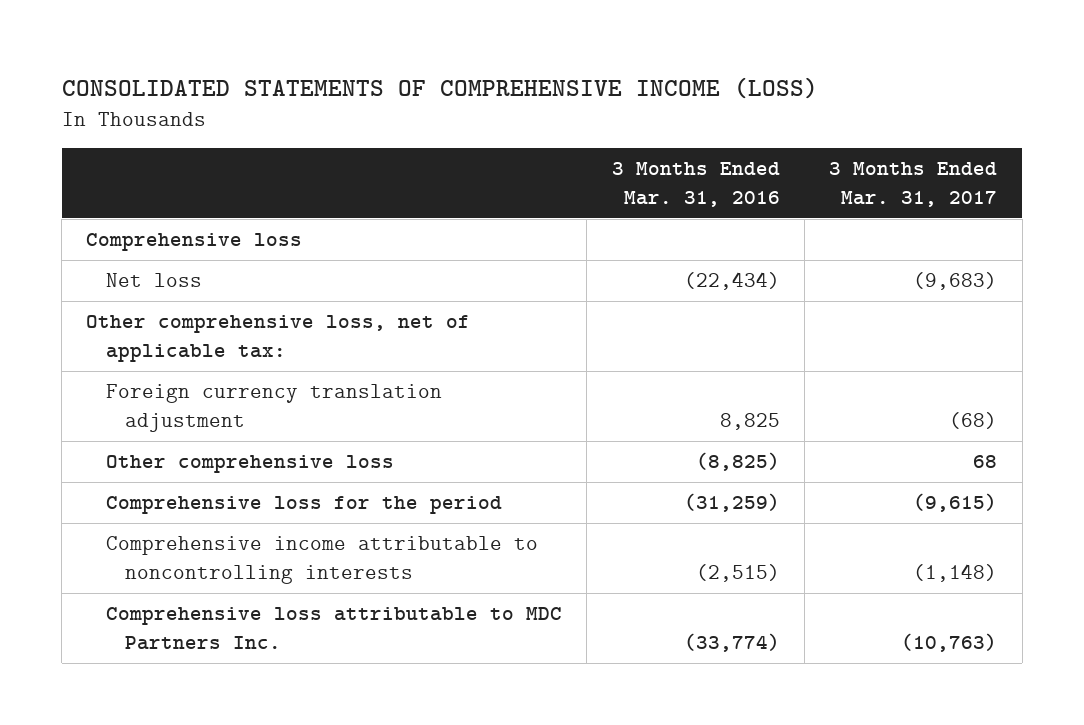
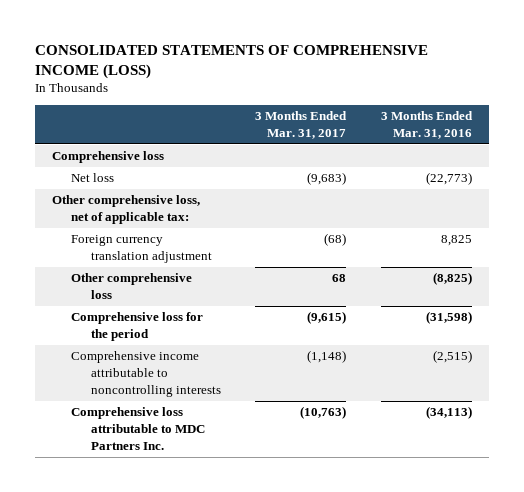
- | 3 Months Ended Mar. 31, 2016 | 3 Months Ended Mar. 31, 2017
+ | 3 Months Ended Mar. 31, 2017 | 3 Months Ended Mar. 31, 2016
- Net loss | (22,434) | (9,683)
+ Net loss | (9,683) | (22,773)
- Comprehensive loss for the period | (31,259) | (9,615)
+ Comprehensive loss for the period | (9,615) | (31,598)
- Comprehensive loss attributable to MDC Partners Inc. | (33,774) | (10,763)
+ Comprehensive loss attributable to MDC Partners Inc. | (10,763) | (34,113)

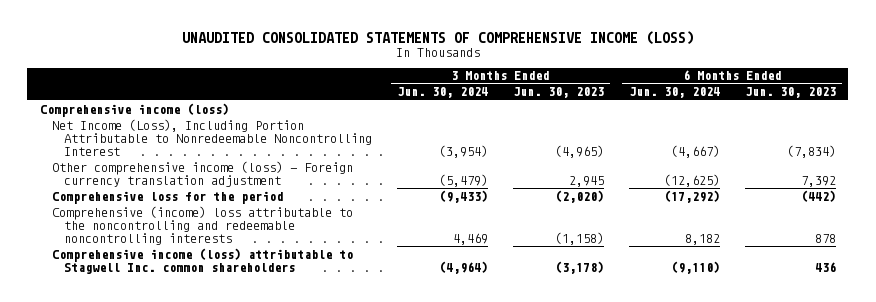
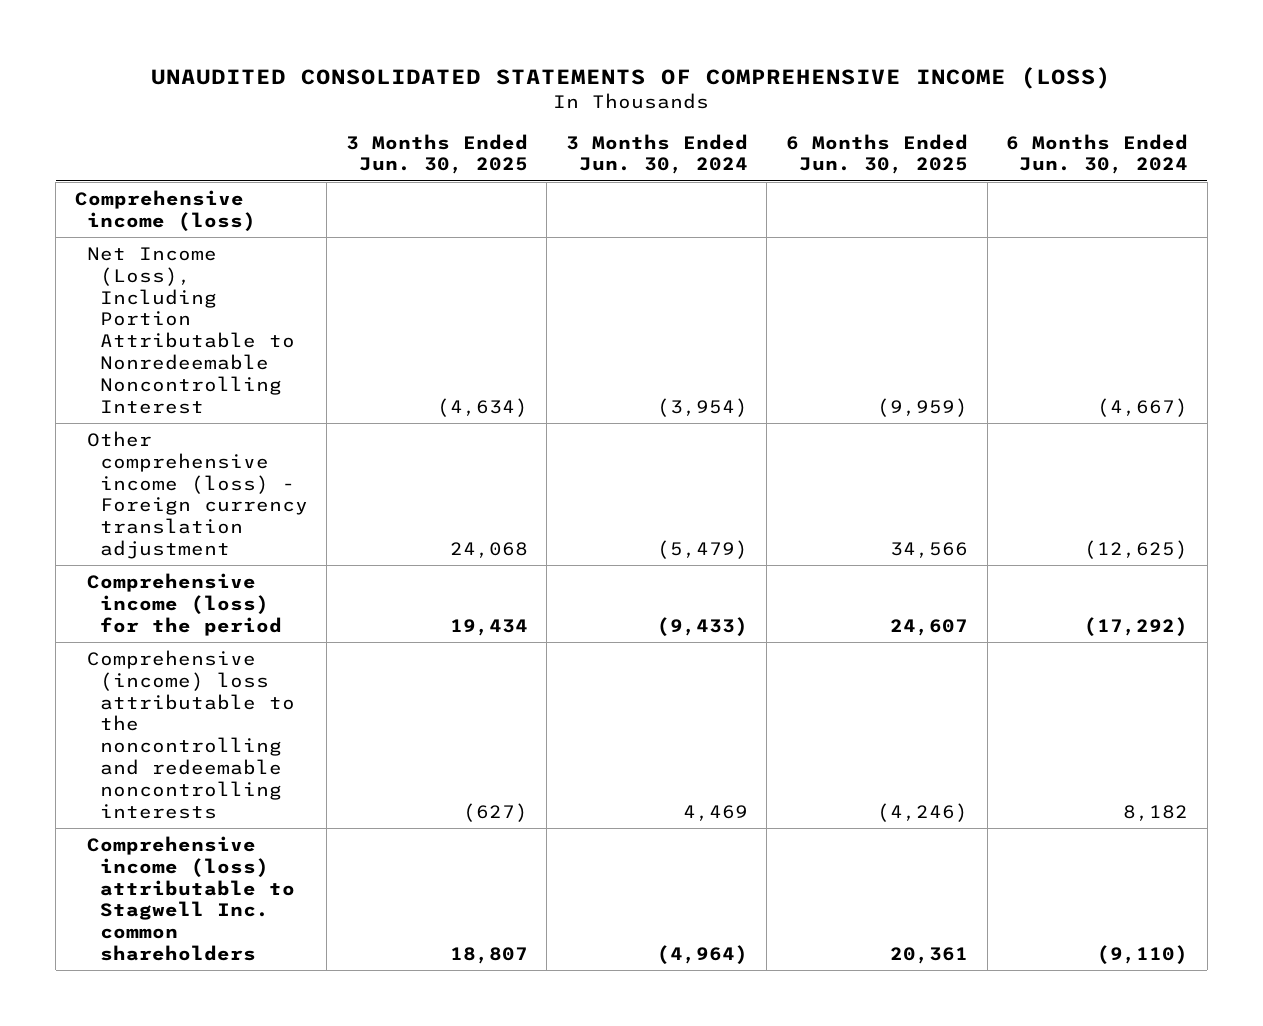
- | 3 Months Ended Jun. 30, 2024 | 3 Months Ended Jun. 30, 2023 | 6 Months Ended Jun. 30, 2024 | 6 Months Ended Jun. 30, 2023
+ | 3 Months Ended Jun. 30, 2025 | 3 Months Ended Jun. 30, 2024 | 6 Months Ended Jun. 30, 2025 | 6 Months Ended Jun. 30, 2024
- Comprehensive loss for the period | (9,433) | (2,020) | (17,292) | (442)
+ Comprehensive income (loss) for the period | 19,434 | (9,433) | 24,607 | (17,292)

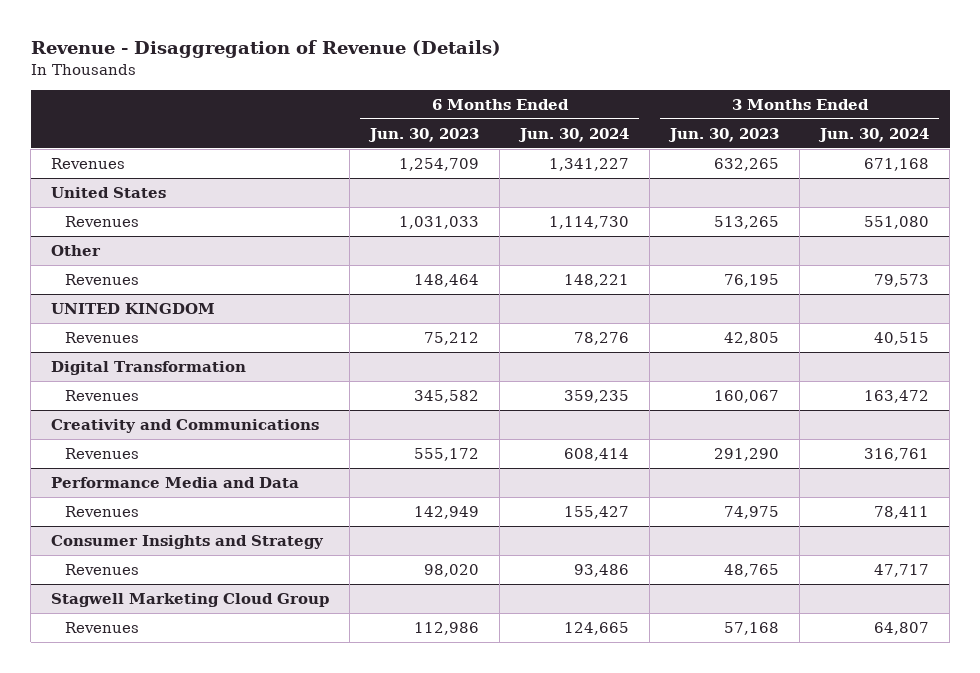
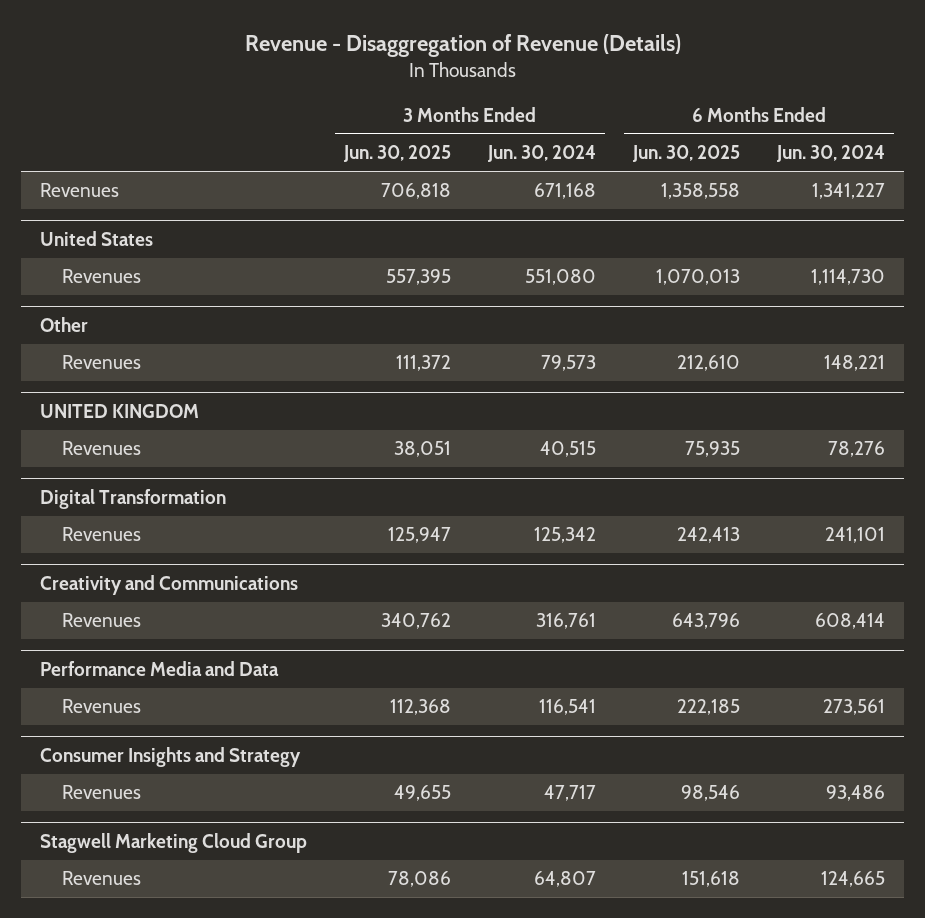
- | 6 Months Ended Jun. 30, 2023 | 6 Months Ended Jun. 30, 2024 | 3 Months Ended Jun. 30, 2023 | 3 Months Ended Jun. 30, 2024
+ | 3 Months Ended Jun. 30, 2025 | 3 Months Ended Jun. 30, 2024 | 6 Months Ended Jun. 30, 2025 | 6 Months Ended Jun. 30, 2024
@ Digital Transformation
- Revenues | 345,582 | 359,235 | 160,067 | 163,472
+ Revenues | 125,947 | 125,342 | 242,413 | 241,101
@ Performance Media and Data
- Revenues | 142,949 | 155,427 | 74,975 | 78,411
+ Revenues | 112,368 | 116,541 | 222,185 | 273,561

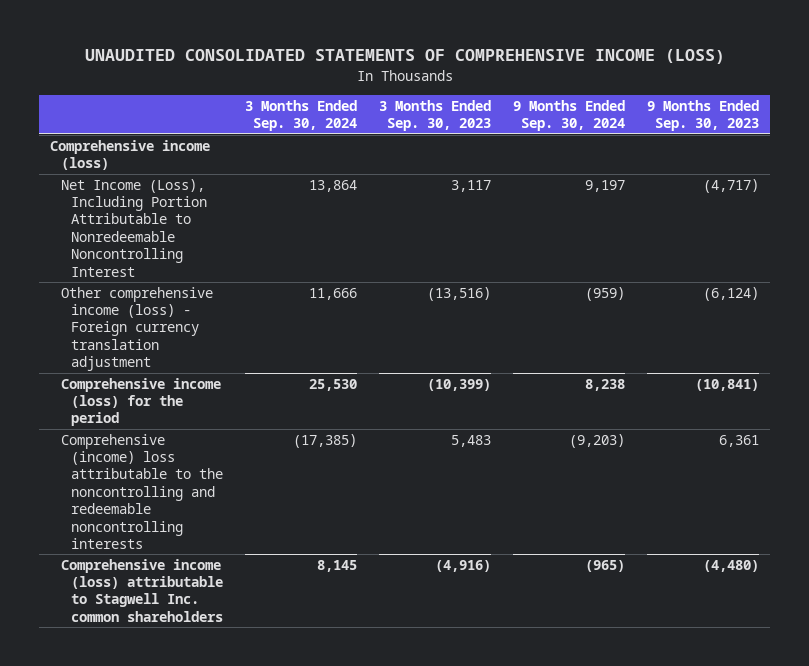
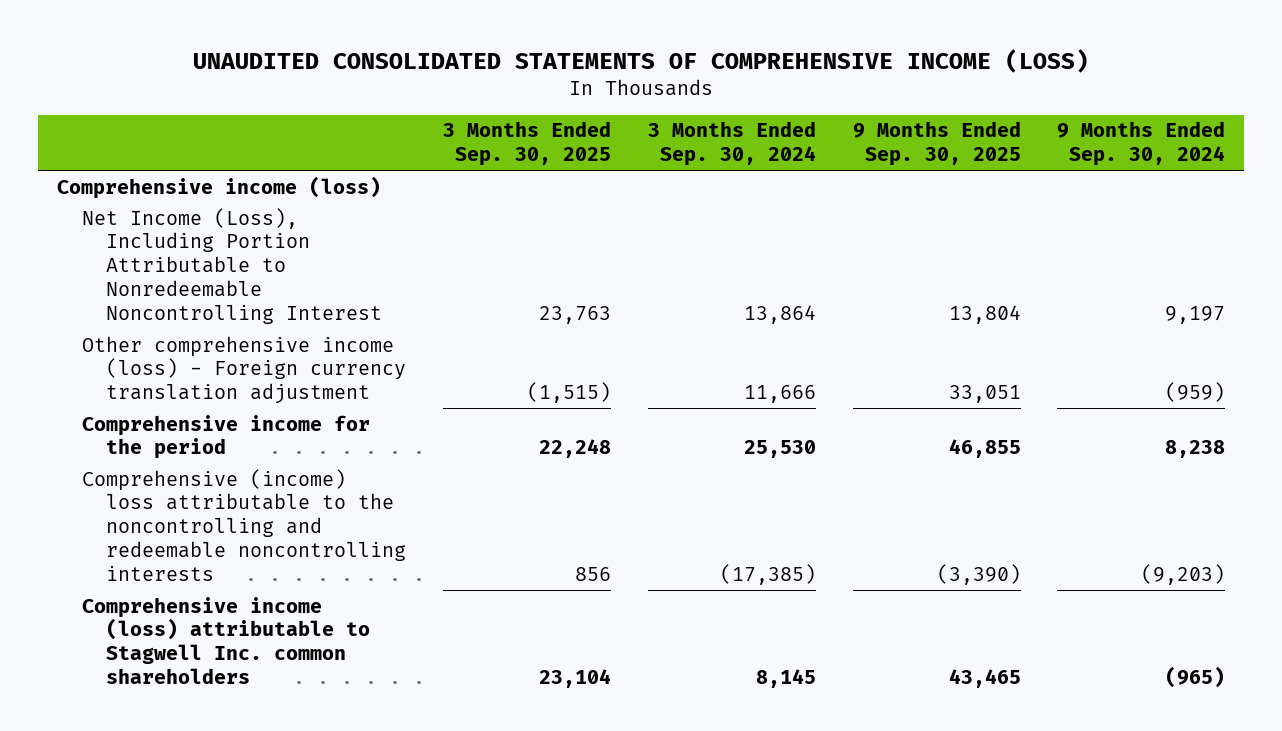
- | 3 Months Ended Sep. 30, 2024 | 3 Months Ended Sep. 30, 2023 | 9 Months Ended Sep. 30, 2024 | 9 Months Ended Sep. 30, 2023
+ | 3 Months Ended Sep. 30, 2025 | 3 Months Ended Sep. 30, 2024 | 9 Months Ended Sep. 30, 2025 | 9 Months Ended Sep. 30, 2024
- Comprehensive income (loss) for the period | 25,530 | (10,399) | 8,238 | (10,841)
+ Comprehensive income for the period | 22,248 | 25,530 | 46,855 | 8,238

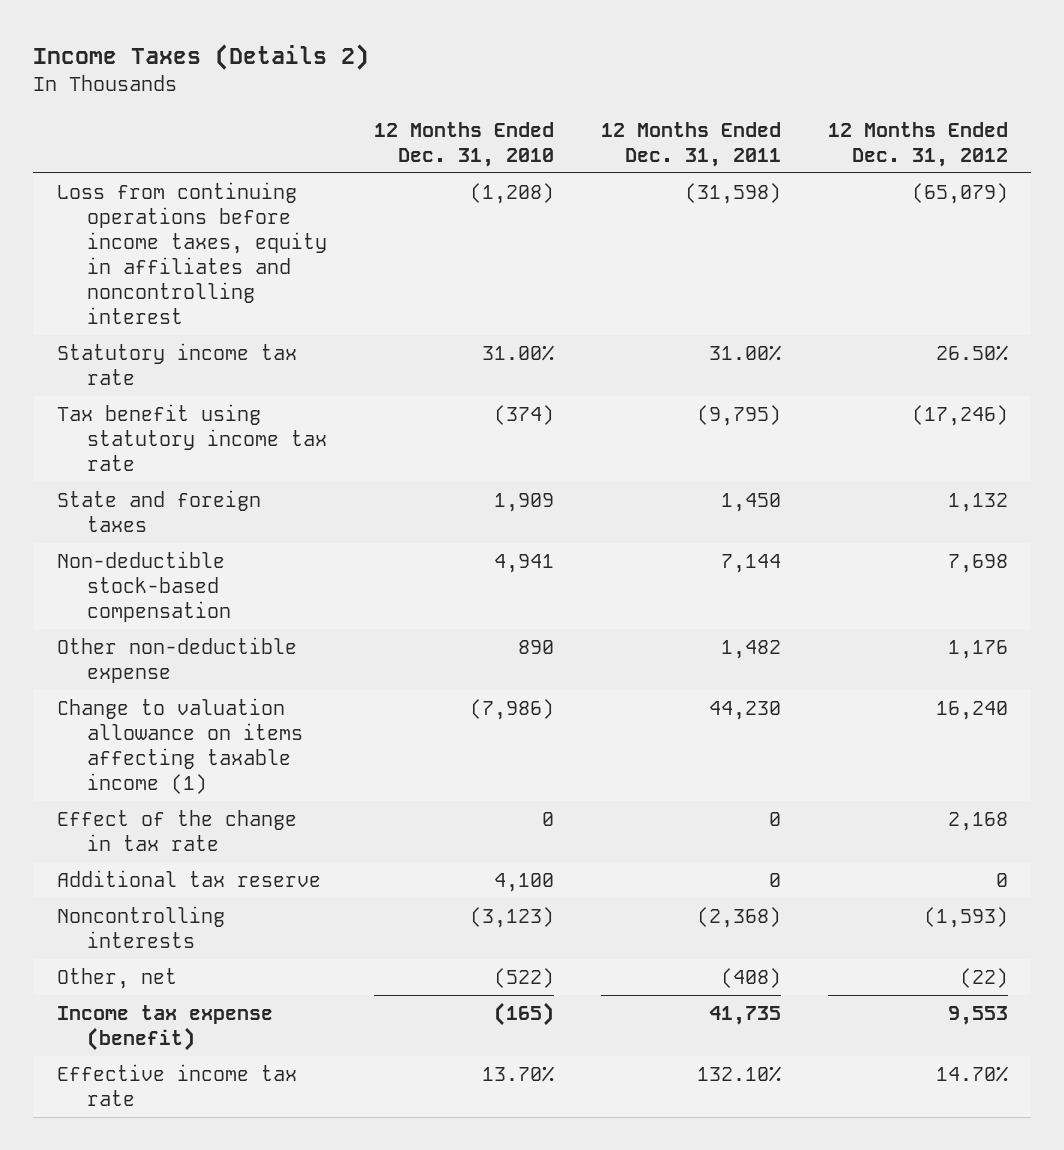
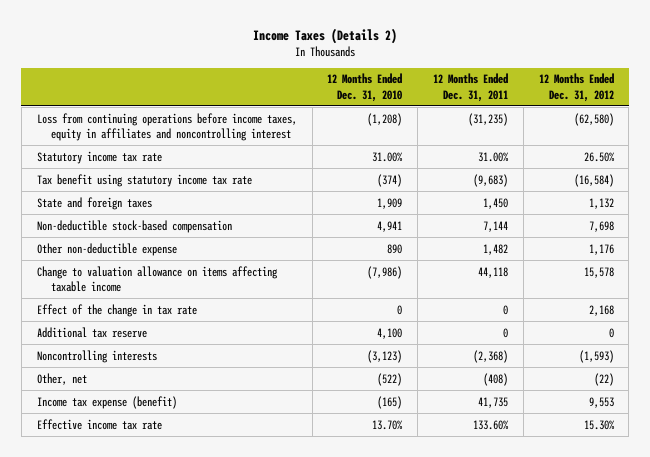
- Loss from continuing operations before income taxes, equity in affiliates and noncontrolling interest | (1,208) | (31,598) | (65,079)
+ Loss from continuing operations before income taxes, equity in affiliates and noncontrolling interest | (1,208) | (31,235) | (62,580)
- Tax benefit using statutory income tax rate | (374) | (9,795) | (17,246)
+ Tax benefit using statutory income tax rate | (374) | (9,683) | (16,584)
- Change to valuation allowance on items affecting taxable income (1) | (7,986) | 44,230 | 16,240
+ Change to valuation allowance on items affecting taxable income | (7,986) | 44,118 | 15,578
- Effective income tax rate | 13.70% | 132.10% | 14.70%
+ Effective income tax rate | 13.70% | 133.60% | 15.30%

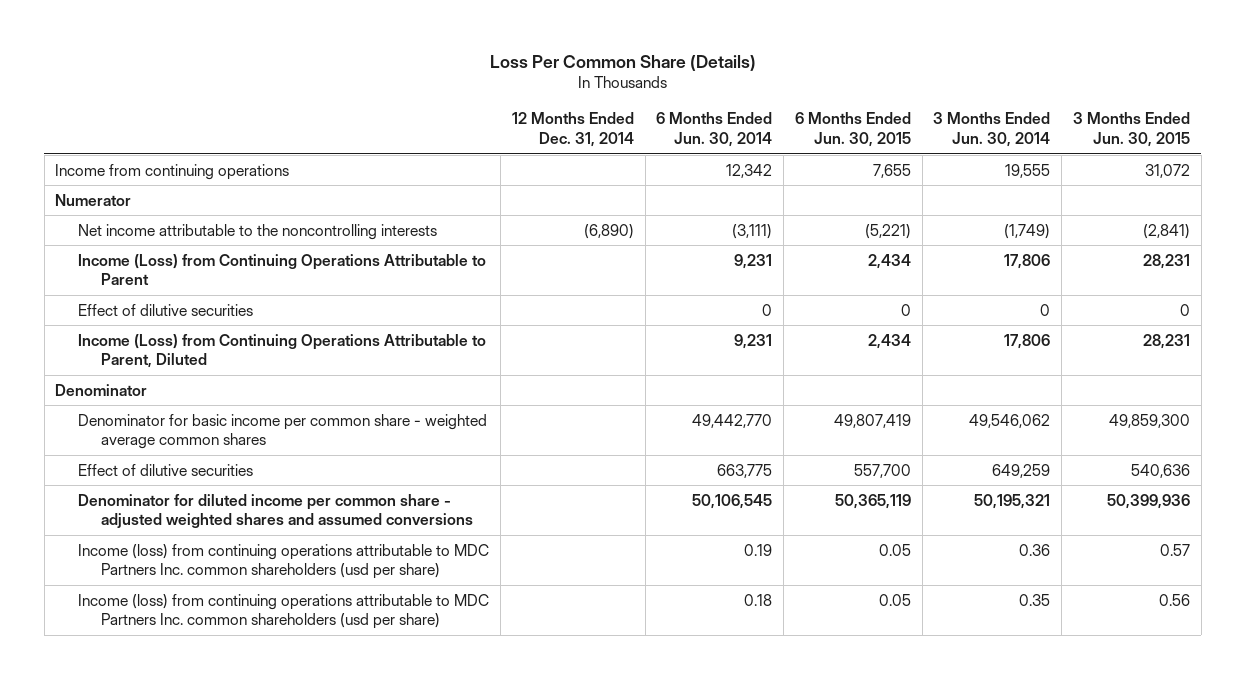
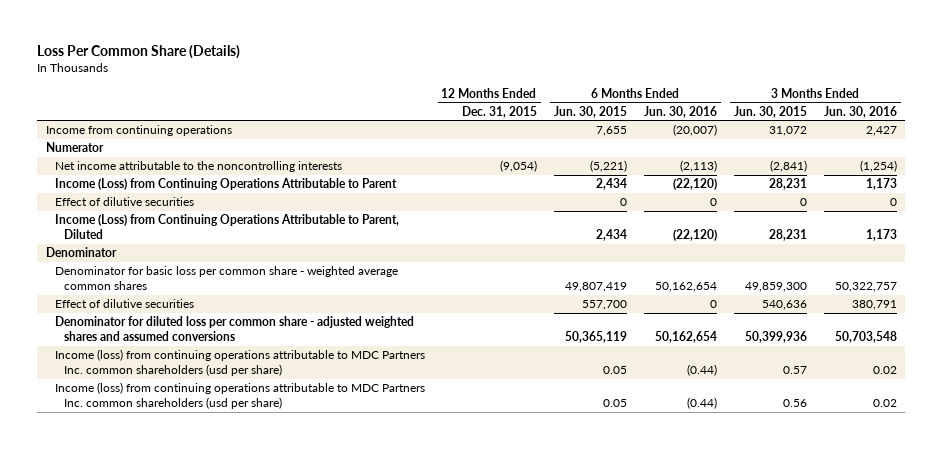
- | 12 Months Ended Dec. 31, 2014 | 6 Months Ended Jun. 30, 2014 | 6 Months Ended Jun. 30, 2015 | 3 Months Ended Jun. 30, 2014 | 3 Months Ended Jun. 30, 2015
+ | 12 Months Ended Dec. 31, 2015 | 6 Months Ended Jun. 30, 2015 | 6 Months Ended Jun. 30, 2016 | 3 Months Ended Jun. 30, 2015 | 3 Months Ended Jun. 30, 2016
- Denominator for basic income per common share - weighted average common shares | | 49,442,770 | 49,807,419 | 49,546,062 | 49,859,300
+ Denominator for basic loss per common share - weighted average common shares | | 49,807,419 | 50,162,654 | 49,859,300 | 50,322,757
- Denominator for diluted income per common share - adjusted weighted shares and assumed conversions | | 50,106,545 | 50,365,119 | 50,195,321 | 50,399,936
+ Denominator for diluted loss per common share - adjusted weighted shares and assumed conversions | | 50,365,119 | 50,162,654 | 50,399,936 | 50,703,548

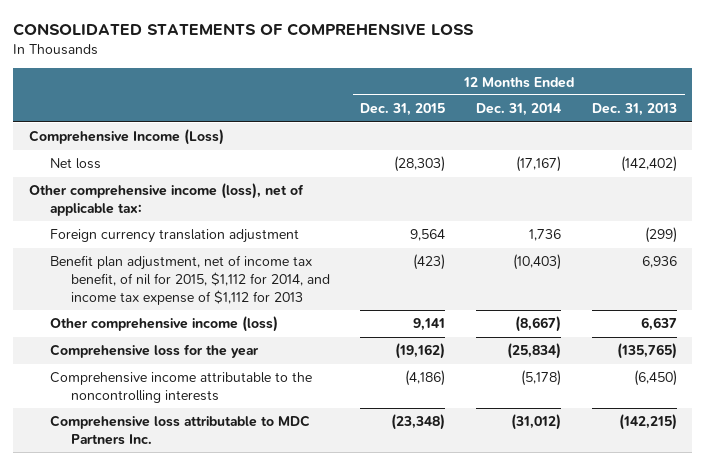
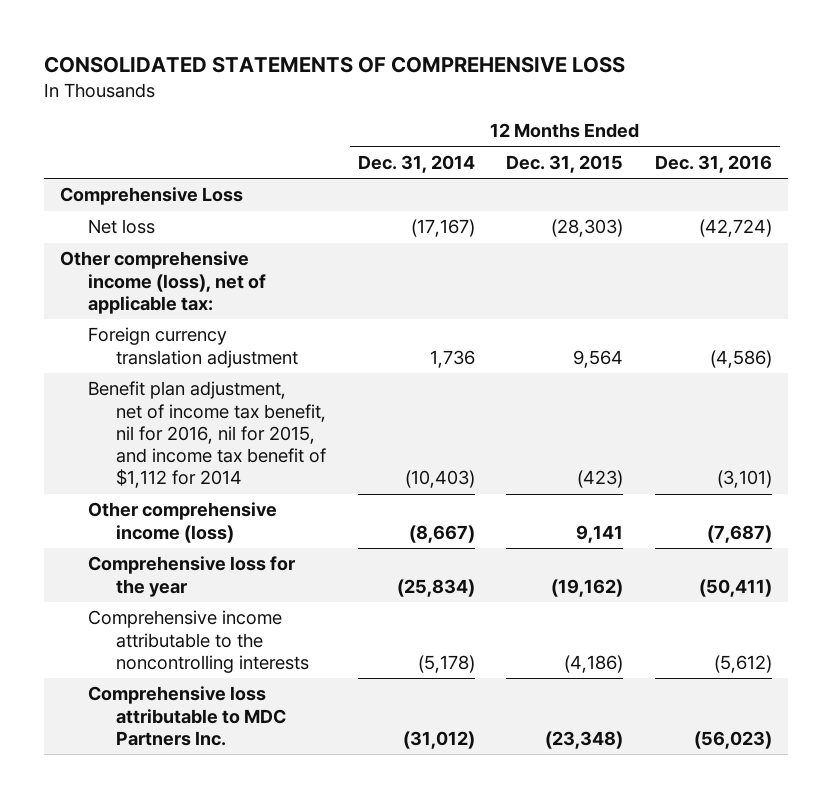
- | 12 Months Ended Dec. 31, 2015 | 12 Months Ended Dec. 31, 2014 | 12 Months Ended Dec. 31, 2013
+ | 12 Months Ended Dec. 31, 2014 | 12 Months Ended Dec. 31, 2015 | 12 Months Ended Dec. 31, 2016
- Comprehensive Income (Loss)
+ Comprehensive Loss
- Benefit plan adjustment, net of income tax benefit, of nil for 2015, $1,112 for 2014, and income tax expense of $1,112 for 2013 | (423) | (10,403) | 6,936
+ Benefit plan adjustment, net of income tax benefit, nil for 2016, nil for 2015, and income tax benefit of $1,112 for 2014 | (10,403) | (423) | (3,101)

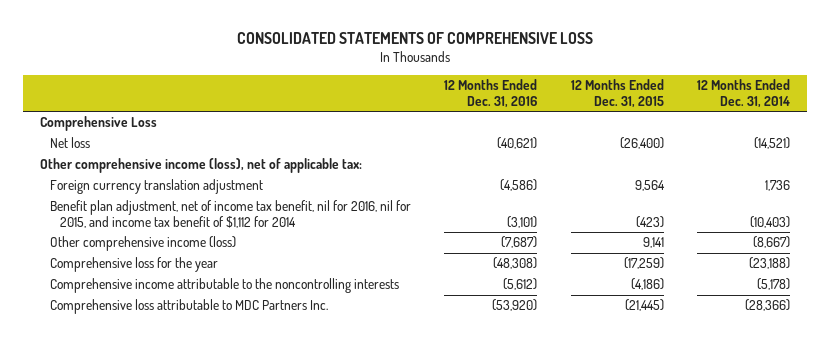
- | 12 Months Ended Dec. 31, 2014 | 12 Months Ended Dec. 31, 2015 | 12 Months Ended Dec. 31, 2016
+ | 12 Months Ended Dec. 31, 2016 | 12 Months Ended Dec. 31, 2015 | 12 Months Ended Dec. 31, 2014
- Net loss | (17,167) | (28,303) | (42,724)
+ Net loss | (40,621) | (26,400) | (14,521)
- Comprehensive loss for the year | (25,834) | (19,162) | (50,411)
+ Comprehensive loss for the year | (48,308) | (17,259) | (23,188)
- Comprehensive loss attributable to MDC Partners Inc. | (31,012) | (23,348) | (56,023)
+ Comprehensive loss attributable to MDC Partners Inc. | (53,920) | (21,445) | (28,366)

